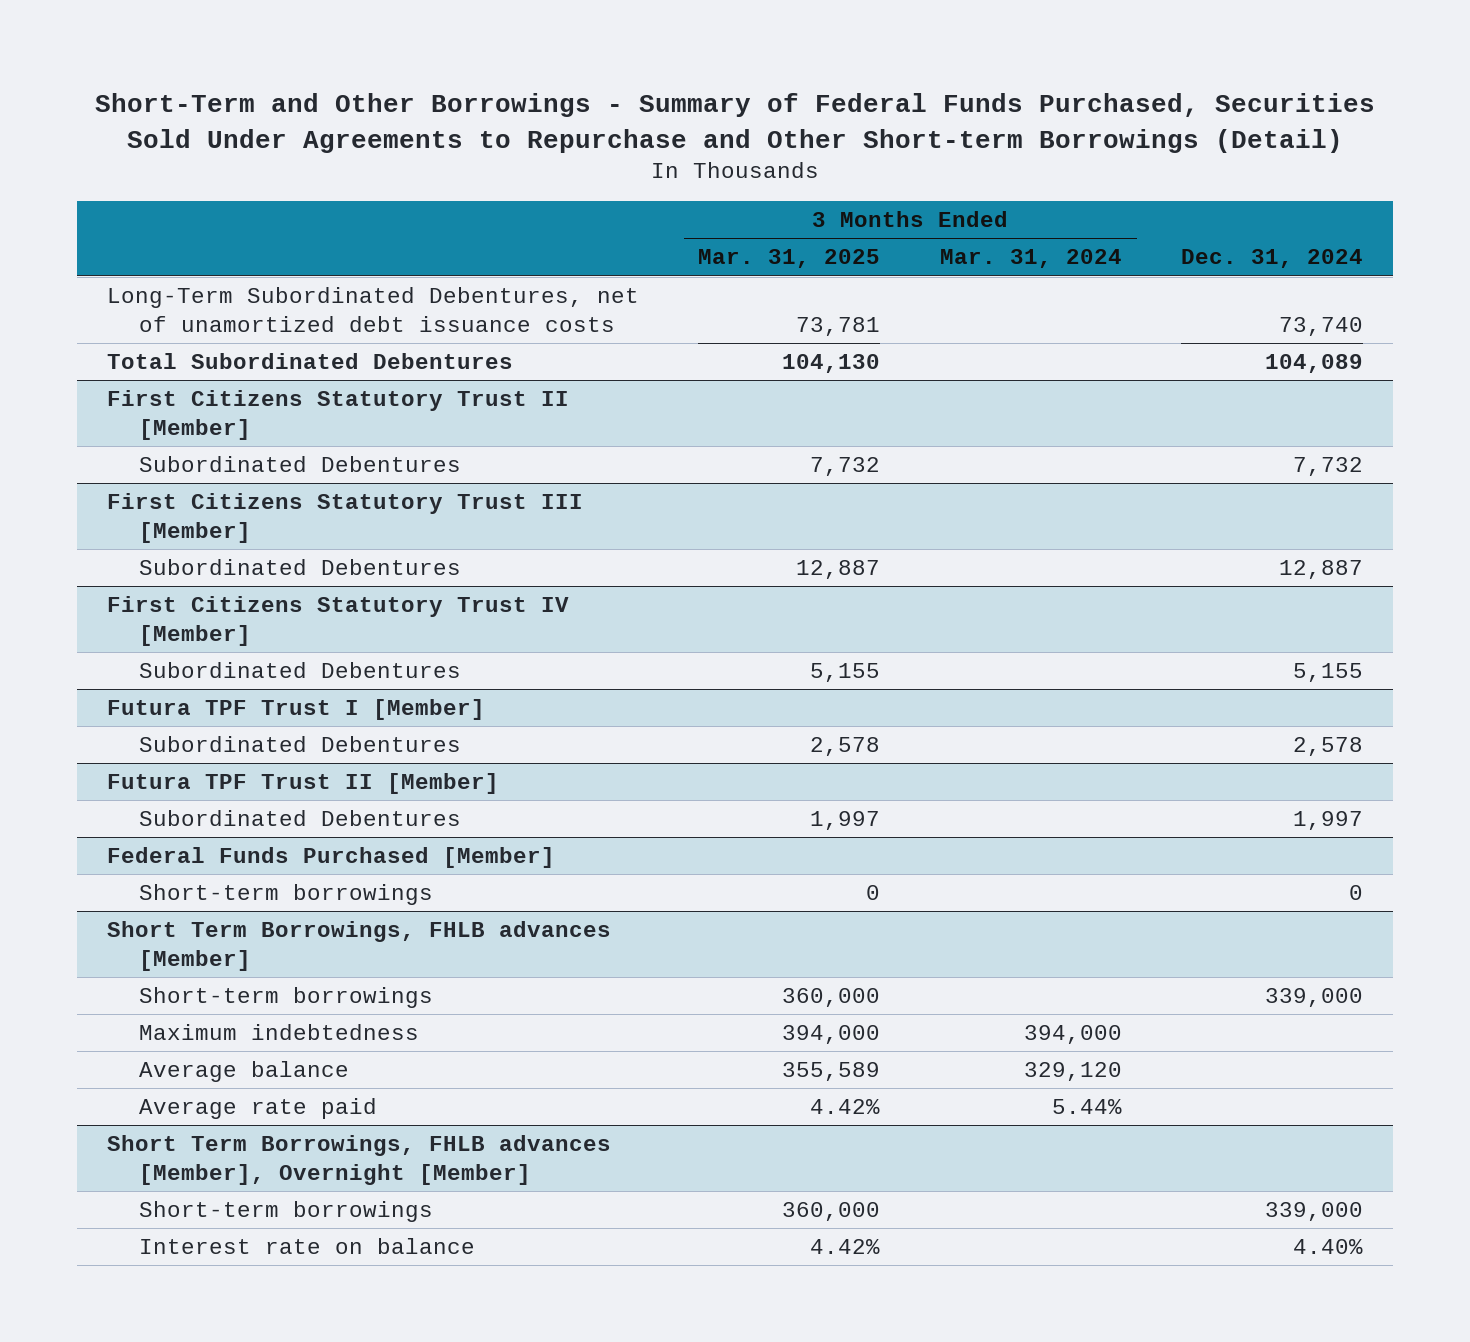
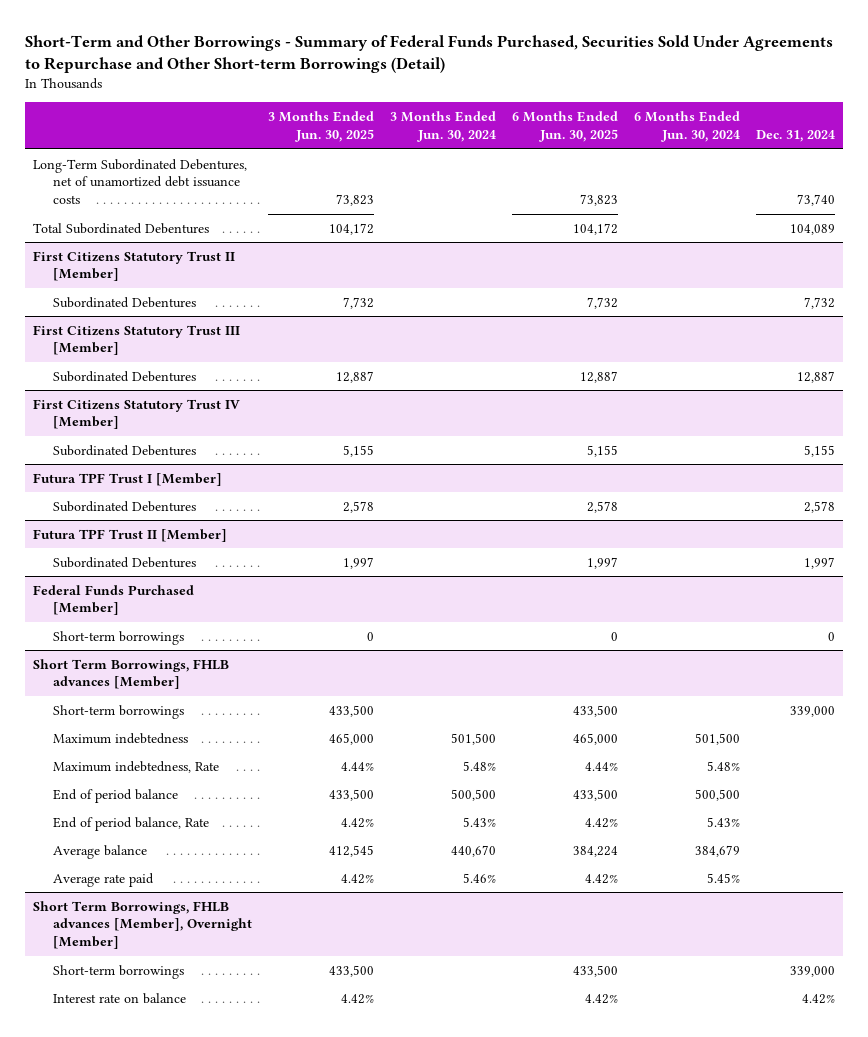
- | 3 Months Ended Mar. 31, 2025 | 3 Months Ended Mar. 31, 2024 | Dec. 31, 2024
+ | 3 Months Ended Jun. 30, 2025 | 3 Months Ended Jun. 30, 2024 | 6 Months Ended Jun. 30, 2025 | 6 Months Ended Jun. 30, 2024 | Dec. 31, 2024
@ Short Term Borrowings, FHLB advances [Member]
+ Maximum indebtedness, Rate | 4.44% | 5.48% | 4.44% | 5.48% |
+ End of period balance | 433,500 | 500,500 | 433,500 | 500,500 |
+ End of period balance, Rate | 4.42% | 5.43% | 4.42% | 5.43% |
@ Short Term Borrowings, FHLB advances [Member], Overnight [Member]
- Interest rate on balance | 4.42% | | 4.40%
+ Interest rate on balance | 4.42% | | 4.42% | | 4.42%

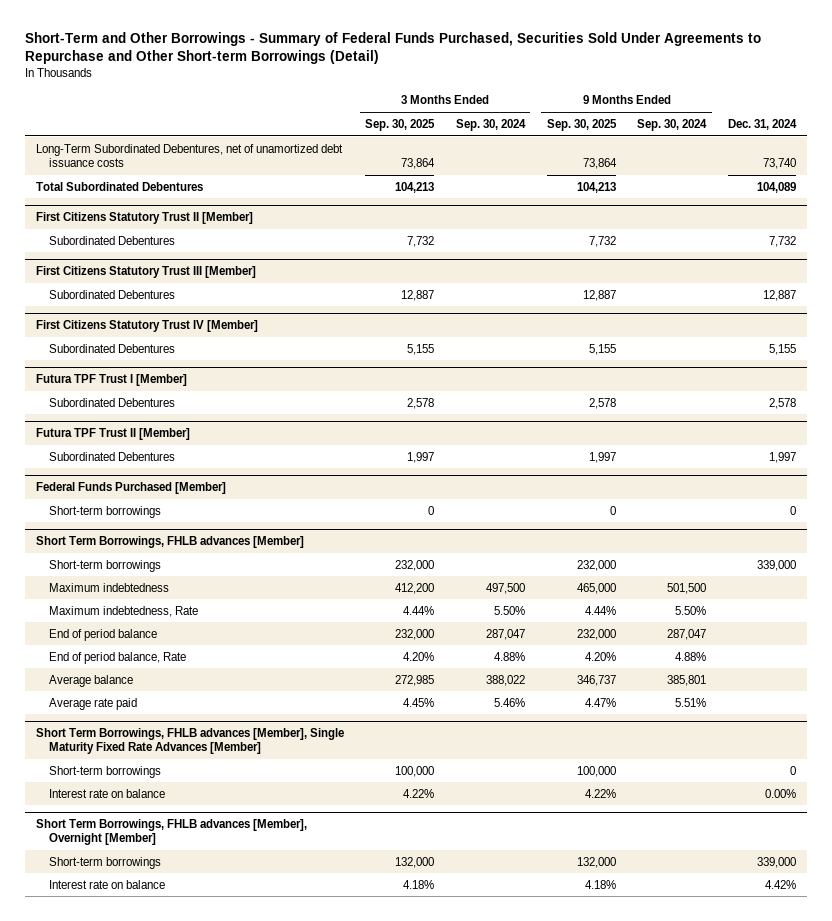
- | 3 Months Ended Jun. 30, 2025 | 3 Months Ended Jun. 30, 2024 | 6 Months Ended Jun. 30, 2025 | 6 Months Ended Jun. 30, 2024 | Dec. 31, 2024
+ | 3 Months Ended Sep. 30, 2025 | 3 Months Ended Sep. 30, 2024 | 9 Months Ended Sep. 30, 2025 | 9 Months Ended Sep. 30, 2024 | Dec. 31, 2024
+ Short Term Borrowings, FHLB advances [Member], Single Maturity Fixed Rate Advances [Member]
+ Short-term borrowings | 100,000 | | 100,000 | | 0
+ Interest rate on balance | 4.22% | | 4.22% | | 0.00%

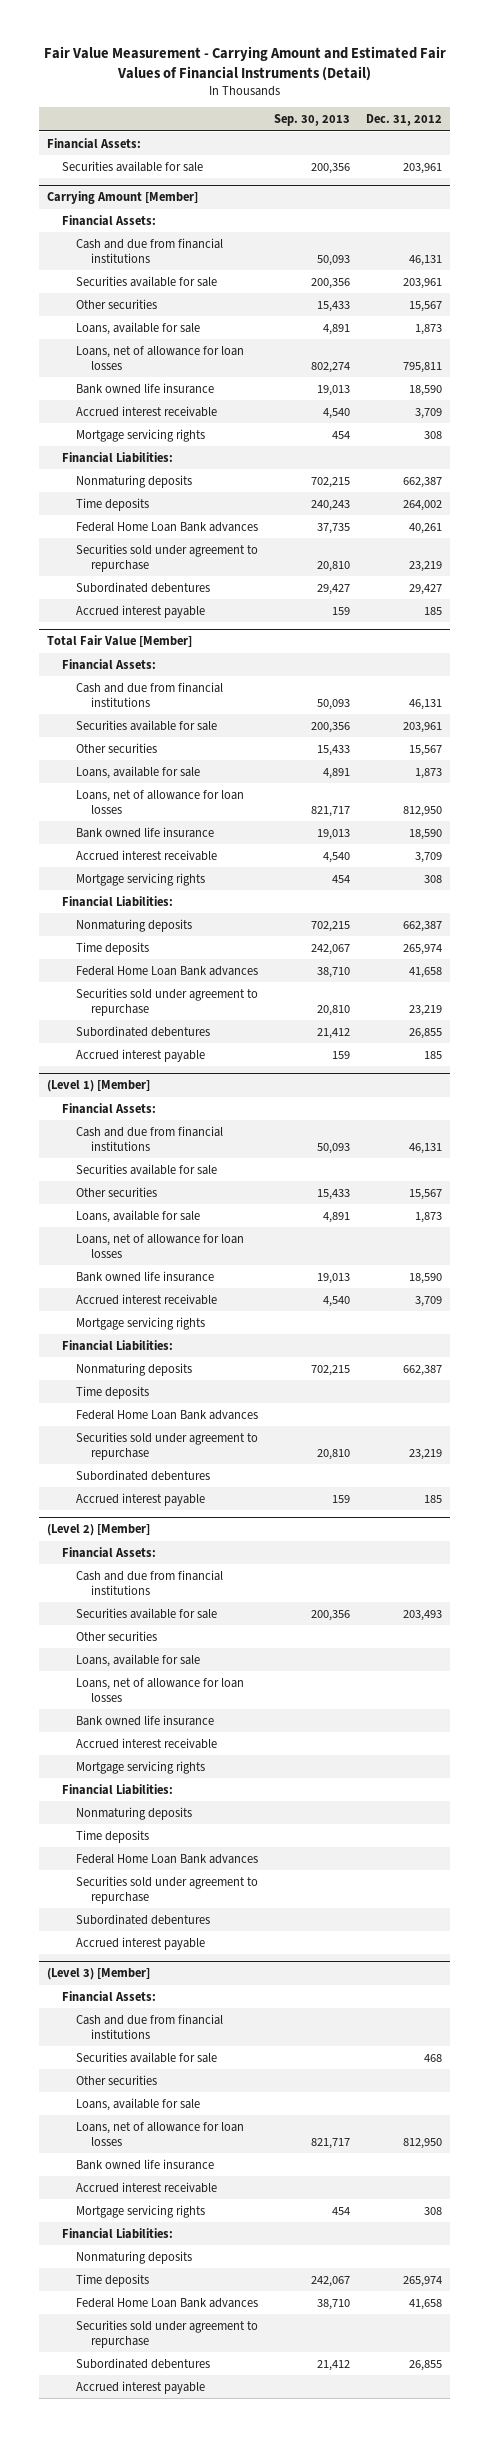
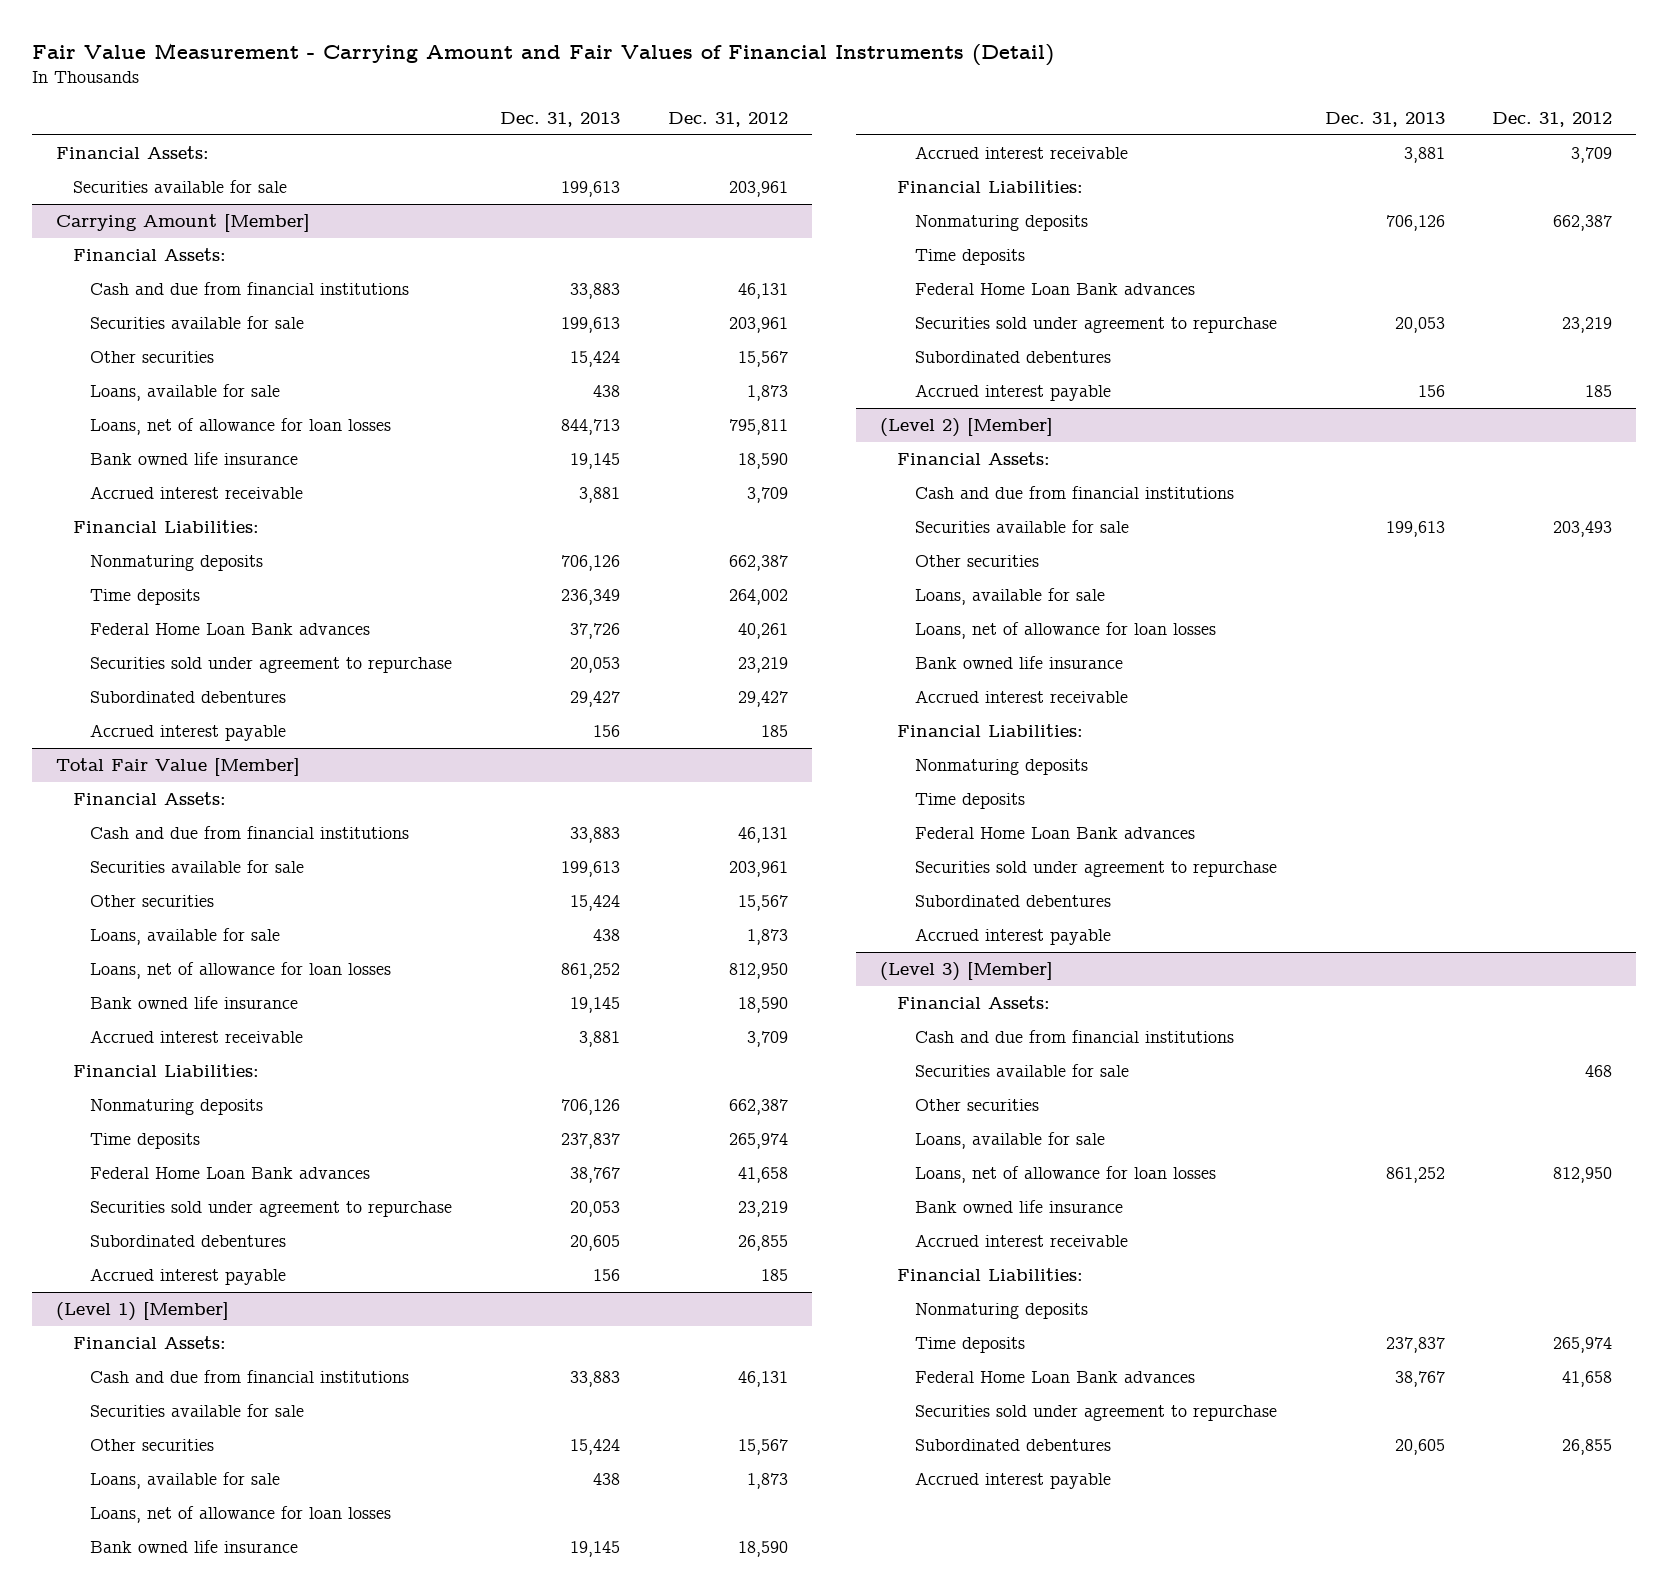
- Fair Value Measurement - Carrying Amount and Estimated Fair Values of Financial Instruments (Detail)
+ Fair Value Measurement - Carrying Amount and Fair Values of Financial Instruments (Detail)
- | Sep. 30, 2013 | Dec. 31, 2012
+ | Dec. 31, 2013 | Dec. 31, 2012
@ Carrying Amount [Member]
- Mortgage servicing rights | 454 | 308
@ Total Fair Value [Member]
- Mortgage servicing rights | 454 | 308
@ (Level 1) [Member]
- Mortgage servicing rights
@ (Level 2) [Member]
- Mortgage servicing rights
@ (Level 3) [Member]
- Mortgage servicing rights | 454 | 308

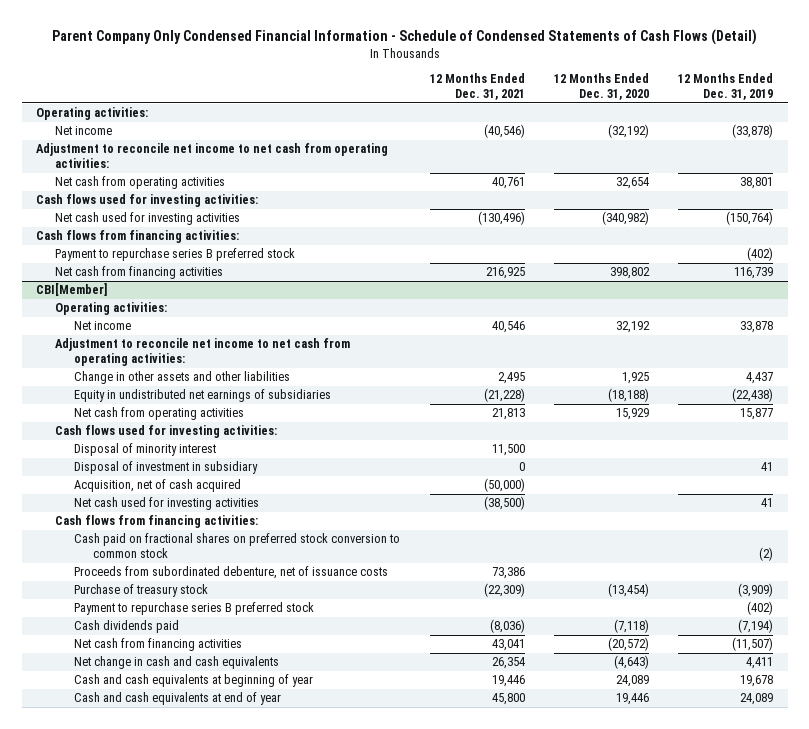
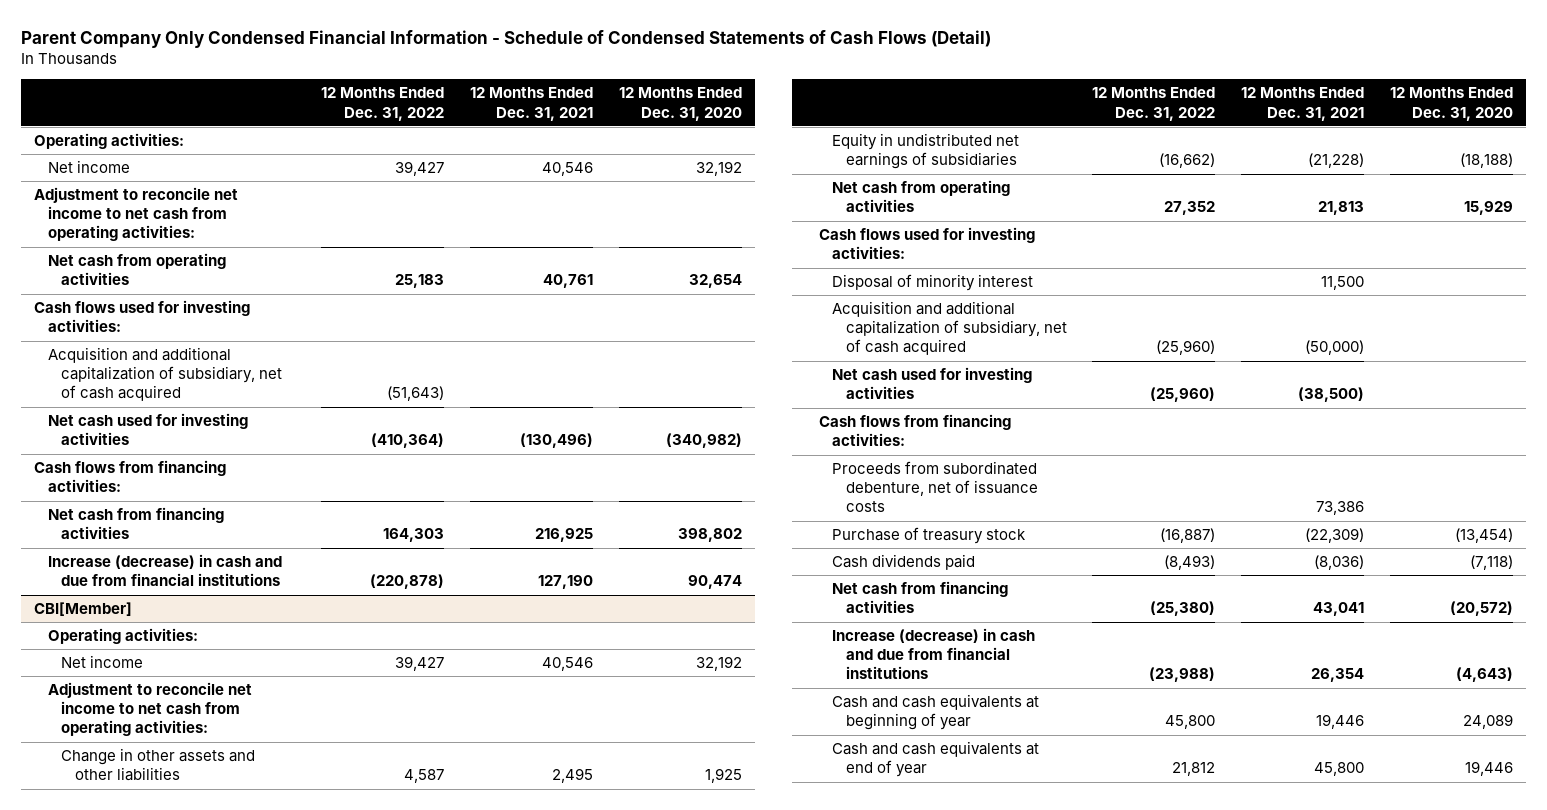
- | 12 Months Ended Dec. 31, 2021 | 12 Months Ended Dec. 31, 2020 | 12 Months Ended Dec. 31, 2019
+ | 12 Months Ended Dec. 31, 2022 | 12 Months Ended Dec. 31, 2021 | 12 Months Ended Dec. 31, 2020
- Net income | (40,546) | (32,192) | (33,878)
+ Net income | 39,427 | 40,546 | 32,192
+ Acquisition and additional capitalization of subsidiary, net of cash acquired | (51,643) | |
- Payment to repurchase series B preferred stock | | | (402)
+ Increase (decrease) in cash and due from financial institutions | (220,878) | 127,190 | 90,474
@ CBI[Member]
- Disposal of investment in subsidiary | 0 | | 41
- Acquisition, net of cash acquired | (50,000) | |
+ Acquisition and additional capitalization of subsidiary, net of cash acquired | (25,960) | (50,000) |
- Cash paid on fractional shares on preferred stock conversion to common stock | | | (2)
- Payment to repurchase series B preferred stock | | | (402)
- Net change in cash and cash equivalents | 26,354 | (4,643) | 4,411
+ Increase (decrease) in cash and due from financial institutions | (23,988) | 26,354 | (4,643)

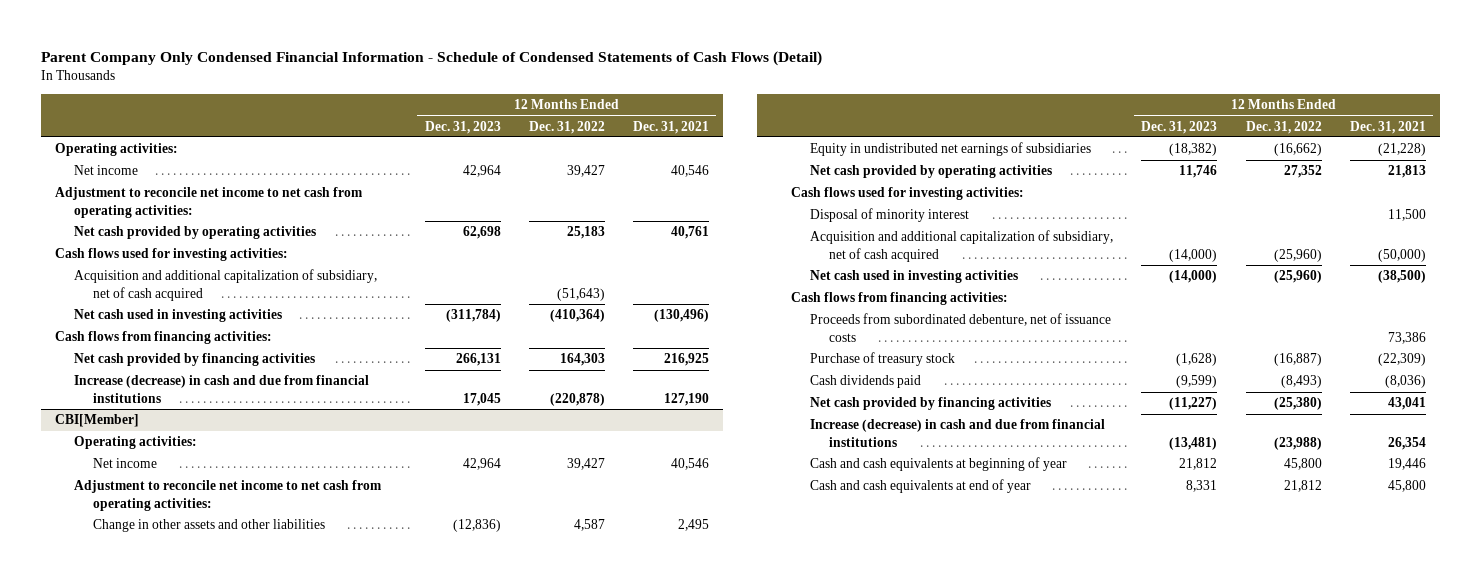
- | 12 Months Ended Dec. 31, 2022 | 12 Months Ended Dec. 31, 2021 | 12 Months Ended Dec. 31, 2020
+ | 12 Months Ended Dec. 31, 2023 | 12 Months Ended Dec. 31, 2022 | 12 Months Ended Dec. 31, 2021
- Net cash from operating activities | 25,183 | 40,761 | 32,654
+ Net cash provided by operating activities | 62,698 | 25,183 | 40,761
- Net cash used for investing activities | (410,364) | (130,496) | (340,982)
+ Net cash used in investing activities | (311,784) | (410,364) | (130,496)
- Net cash from financing activities | 164,303 | 216,925 | 398,802
+ Net cash provided by financing activities | 266,131 | 164,303 | 216,925
@ CBI[Member]
- Net cash from operating activities | 27,352 | 21,813 | 15,929
+ Net cash provided by operating activities | 11,746 | 27,352 | 21,813
- Net cash used for investing activities | (25,960) | (38,500) |
+ Net cash used in investing activities | (14,000) | (25,960) | (38,500)
- Net cash from financing activities | (25,380) | 43,041 | (20,572)
+ Net cash provided by financing activities | (11,227) | (25,380) | 43,041

